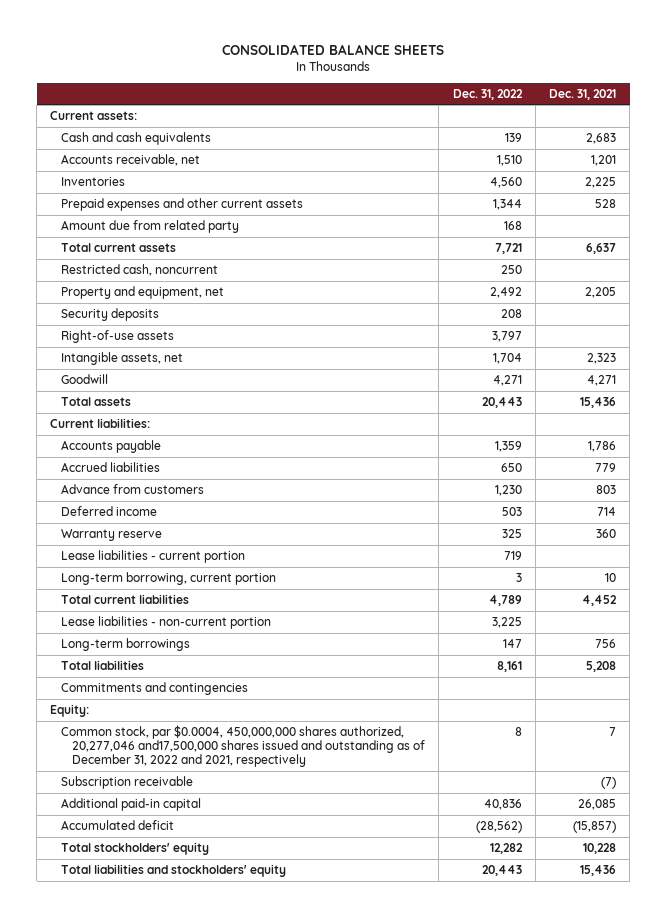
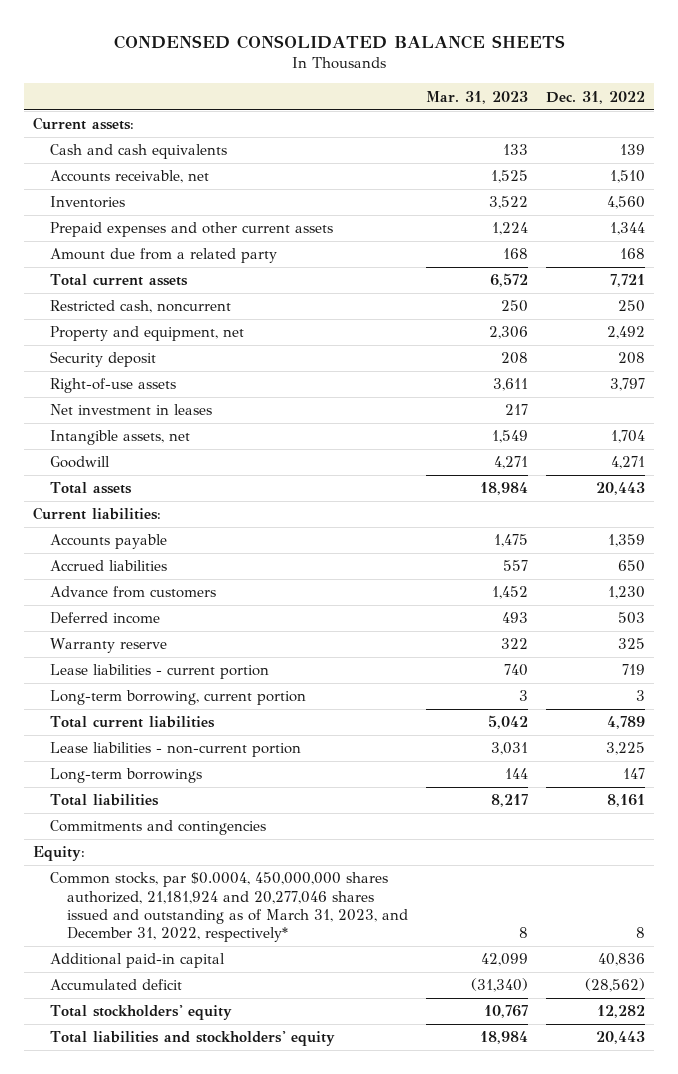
- CONSOLIDATED BALANCE SHEETS
+ CONDENSED CONSOLIDATED BALANCE SHEETS
- | Dec. 31, 2022 | Dec. 31, 2021
+ | Mar. 31, 2023 | Dec. 31, 2022
- Amount due from related party | 168 |
+ Amount due from a related party | 168 | 168
- Security deposits | 208 |
+ Security deposit | 208 | 208
+ Net investment in leases | 217 |
- Common stock, par $0.0004, 450,000,000 shares authorized, 20,277,046 and17,500,000 shares issued and outstanding as of December 31, 2022 and 2021, respectively | 8 | 7
- Subscription receivable | | (7)
+ Common stocks, par $0.0004, 450,000,000 shares authorized, 21,181,924 and 20,277,046 shares issued and outstanding as of March 31, 2023, and December 31, 2022, respectively* | 8 | 8

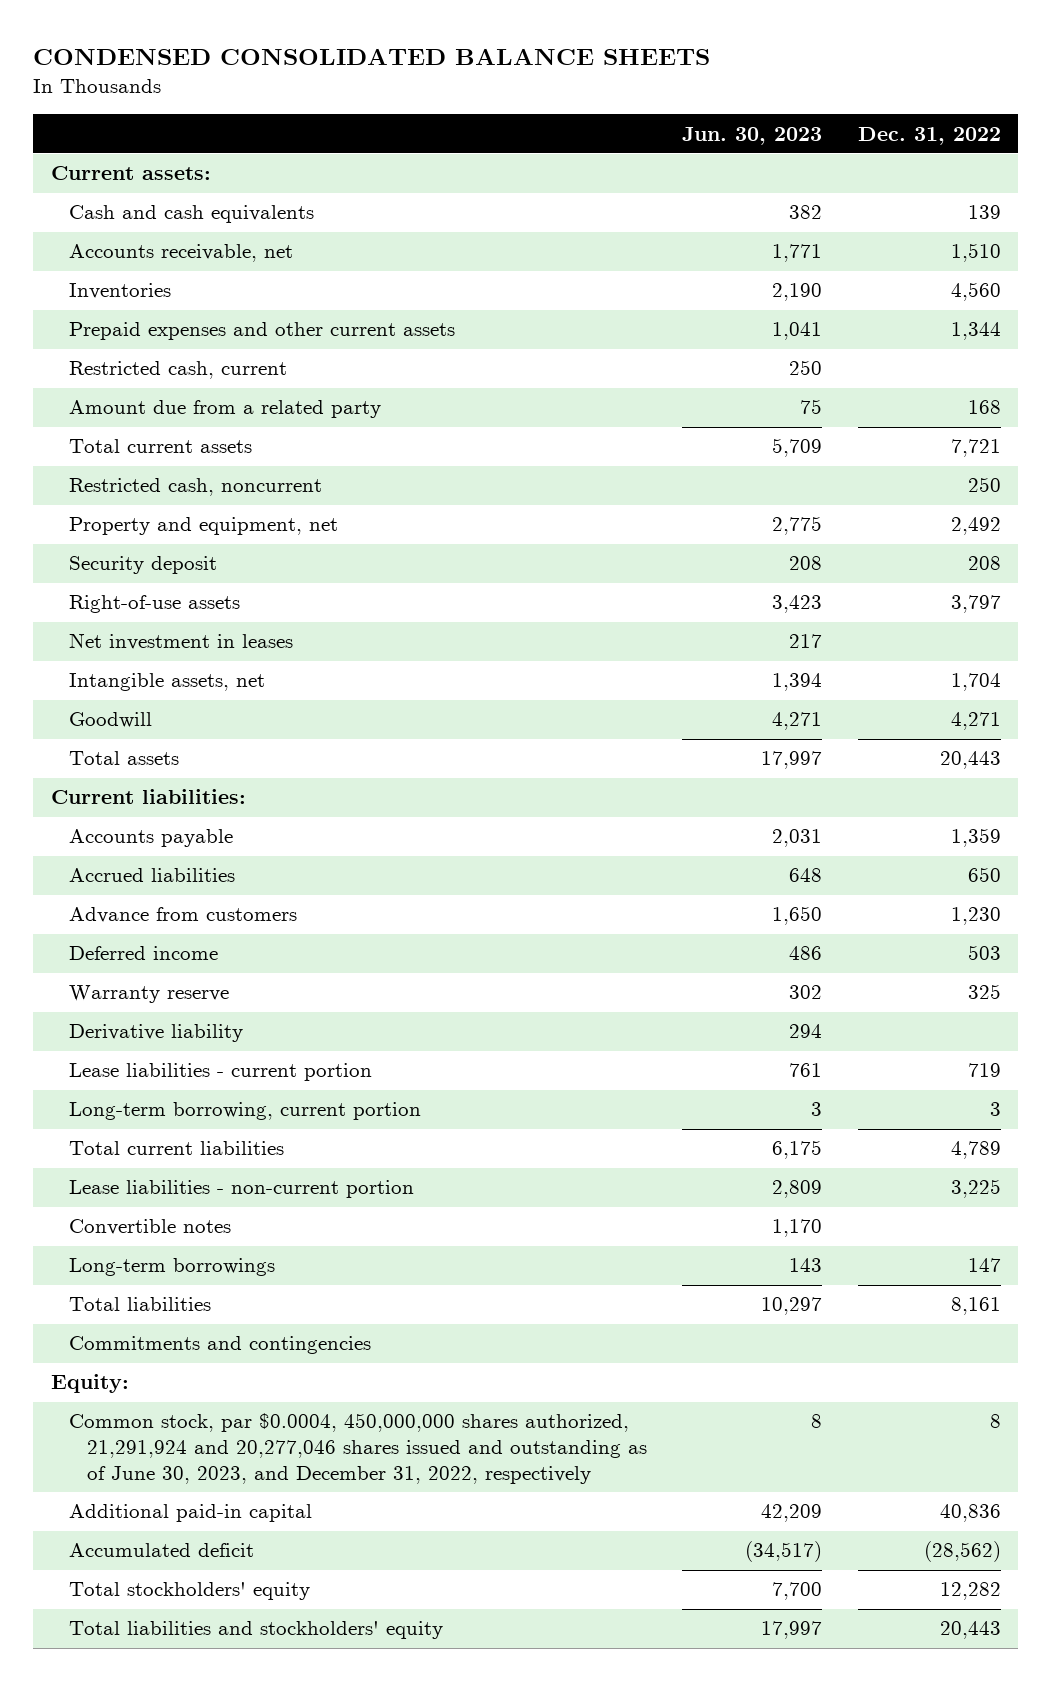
- | Mar. 31, 2023 | Dec. 31, 2022
+ | Jun. 30, 2023 | Dec. 31, 2022
+ Restricted cash, current | 250 |
+ Derivative liability | 294 |
+ Convertible notes | 1,170 |
- Common stocks, par $0.0004, 450,000,000 shares authorized, 21,181,924 and 20,277,046 shares issued and outstanding as of March 31, 2023, and December 31, 2022, respectively* | 8 | 8
+ Common stock, par $0.0004, 450,000,000 shares authorized, 21,291,924 and 20,277,046 shares issued and outstanding as of June 30, 2023, and December 31, 2022, respectively | 8 | 8

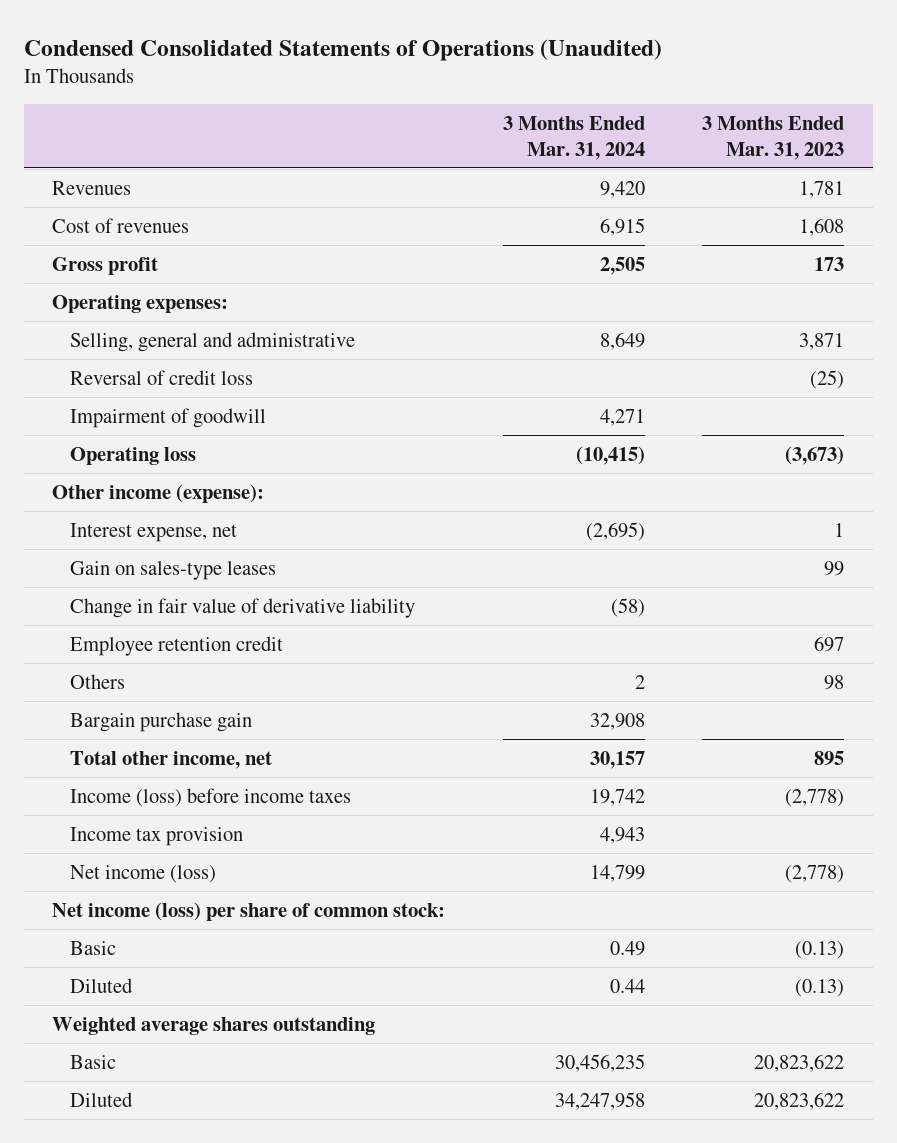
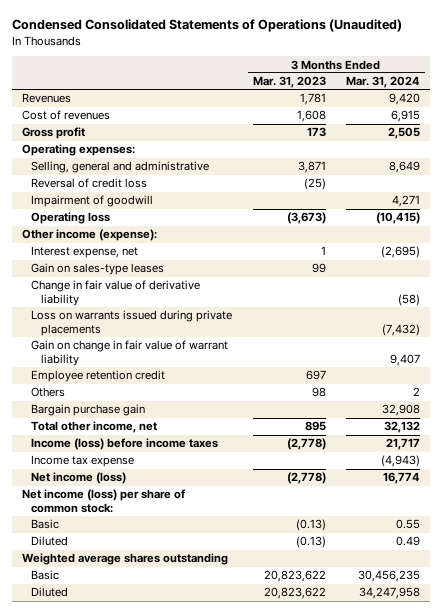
- | 3 Months Ended Mar. 31, 2024 | 3 Months Ended Mar. 31, 2023
+ | 3 Months Ended Mar. 31, 2023 | 3 Months Ended Mar. 31, 2024
+ Loss on warrants issued during private placements | | (7,432)
+ Gain on change in fair value of warrant liability | | 9,407
- Total other income, net | 30,157 | 895
- Income (loss) before income taxes | 19,742 | (2,778)
- Income tax provision | 4,943 |
- Net income (loss) | 14,799 | (2,778)
+ Total other income, net | 895 | 32,132
+ Income (loss) before income taxes | (2,778) | 21,717
+ Income tax expense | | (4,943)
+ Net income (loss) | (2,778) | 16,774
- Basic | 0.49 | (0.13)
- Diluted | 0.44 | (0.13)
+ Basic | (0.13) | 0.55
+ Diluted | (0.13) | 0.49

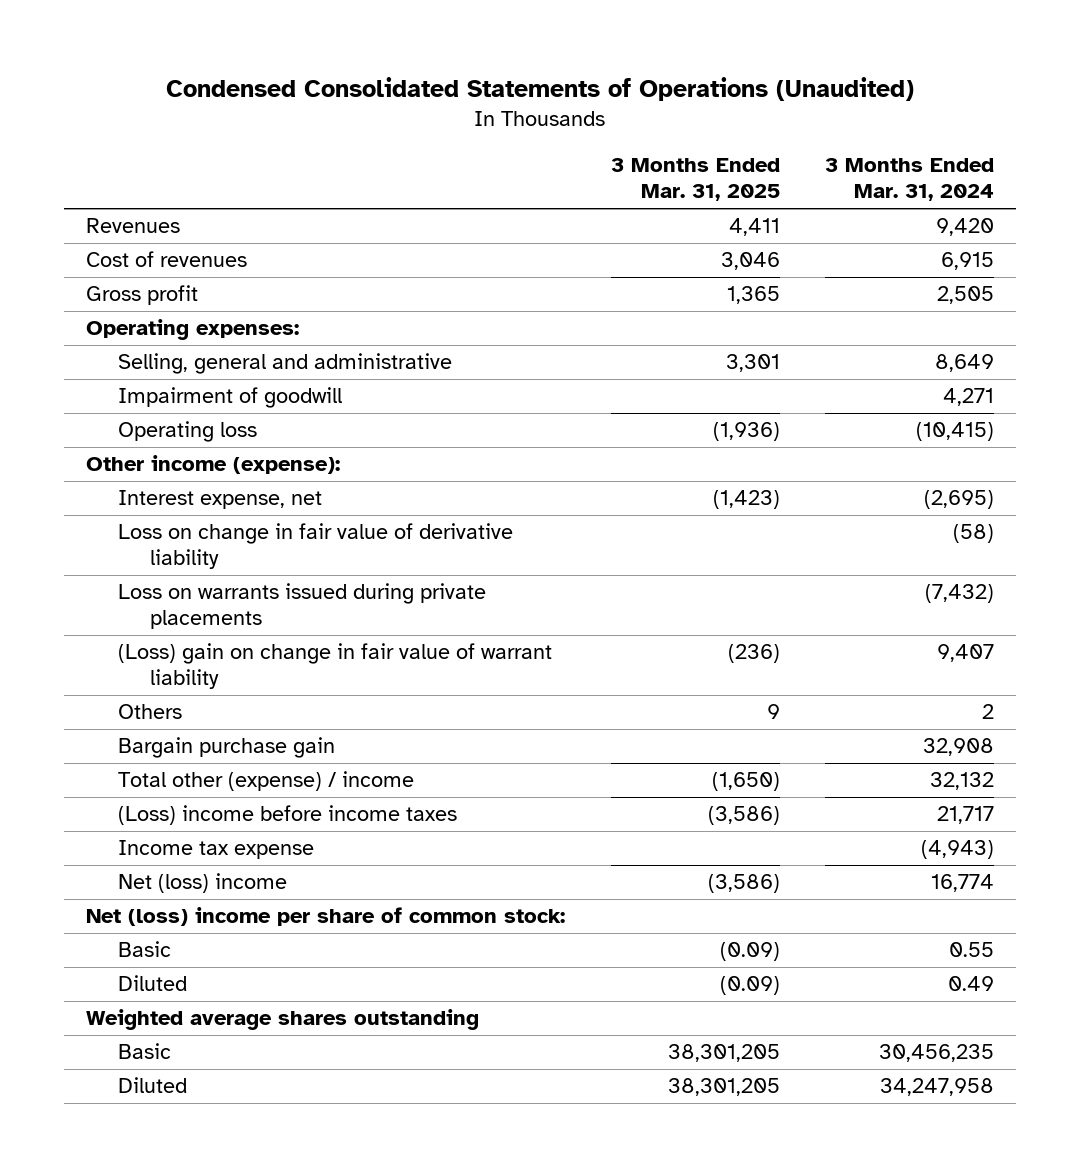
- | 3 Months Ended Mar. 31, 2023 | 3 Months Ended Mar. 31, 2024
+ | 3 Months Ended Mar. 31, 2025 | 3 Months Ended Mar. 31, 2024
- Reversal of credit loss | (25) |
- Gain on sales-type leases | 99 |
- Change in fair value of derivative liability | | (58)
+ Loss on change in fair value of derivative liability | | (58)
- Gain on change in fair value of warrant liability | | 9,407
- Employee retention credit | 697 |
+ (Loss) gain on change in fair value of warrant liability | (236) | 9,407
- Total other income, net | 895 | 32,132
- Income (loss) before income taxes | (2,778) | 21,717
+ Total other (expense) / income | (1,650) | 32,132
+ (Loss) income before income taxes | (3,586) | 21,717
- Net income (loss) | (2,778) | 16,774
- Net income (loss) per share of common stock:
+ Net (loss) income | (3,586) | 16,774
+ Net (loss) income per share of common stock:

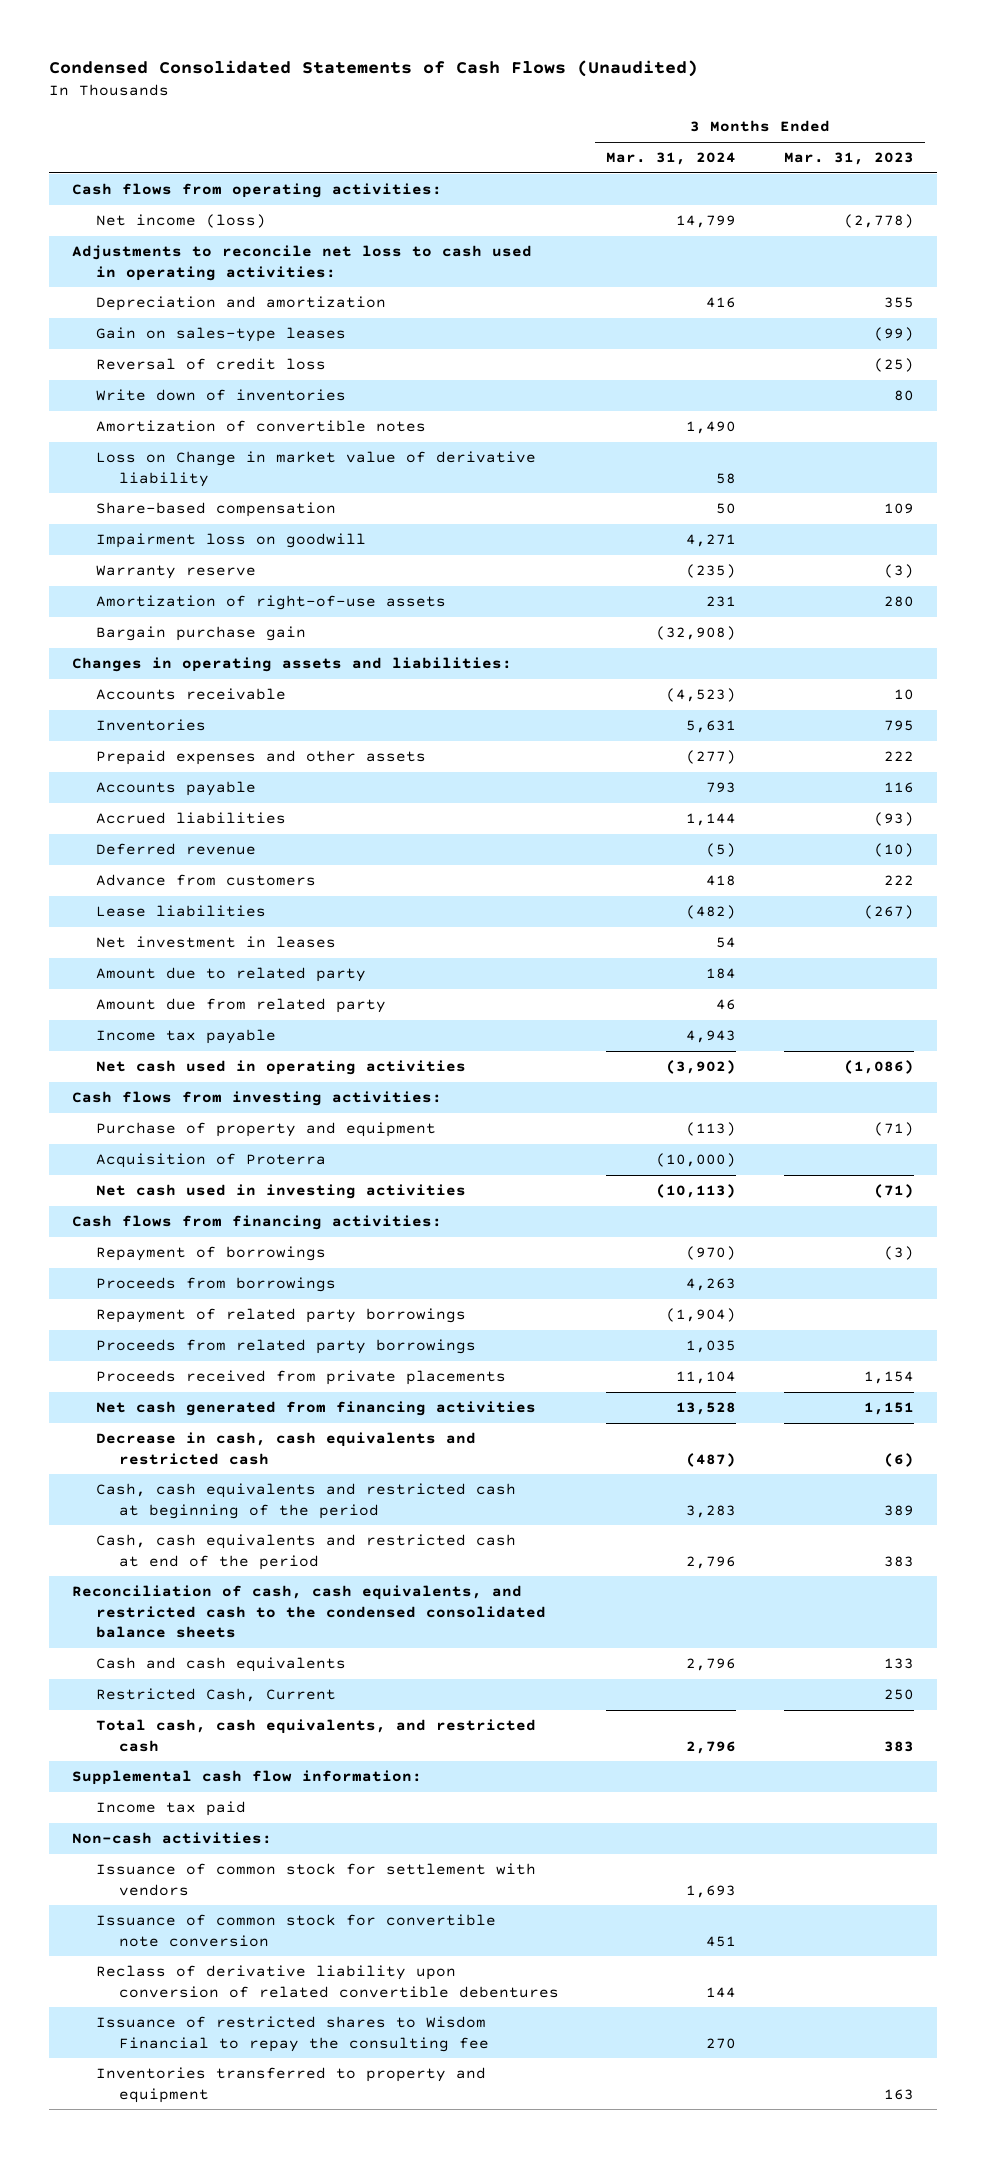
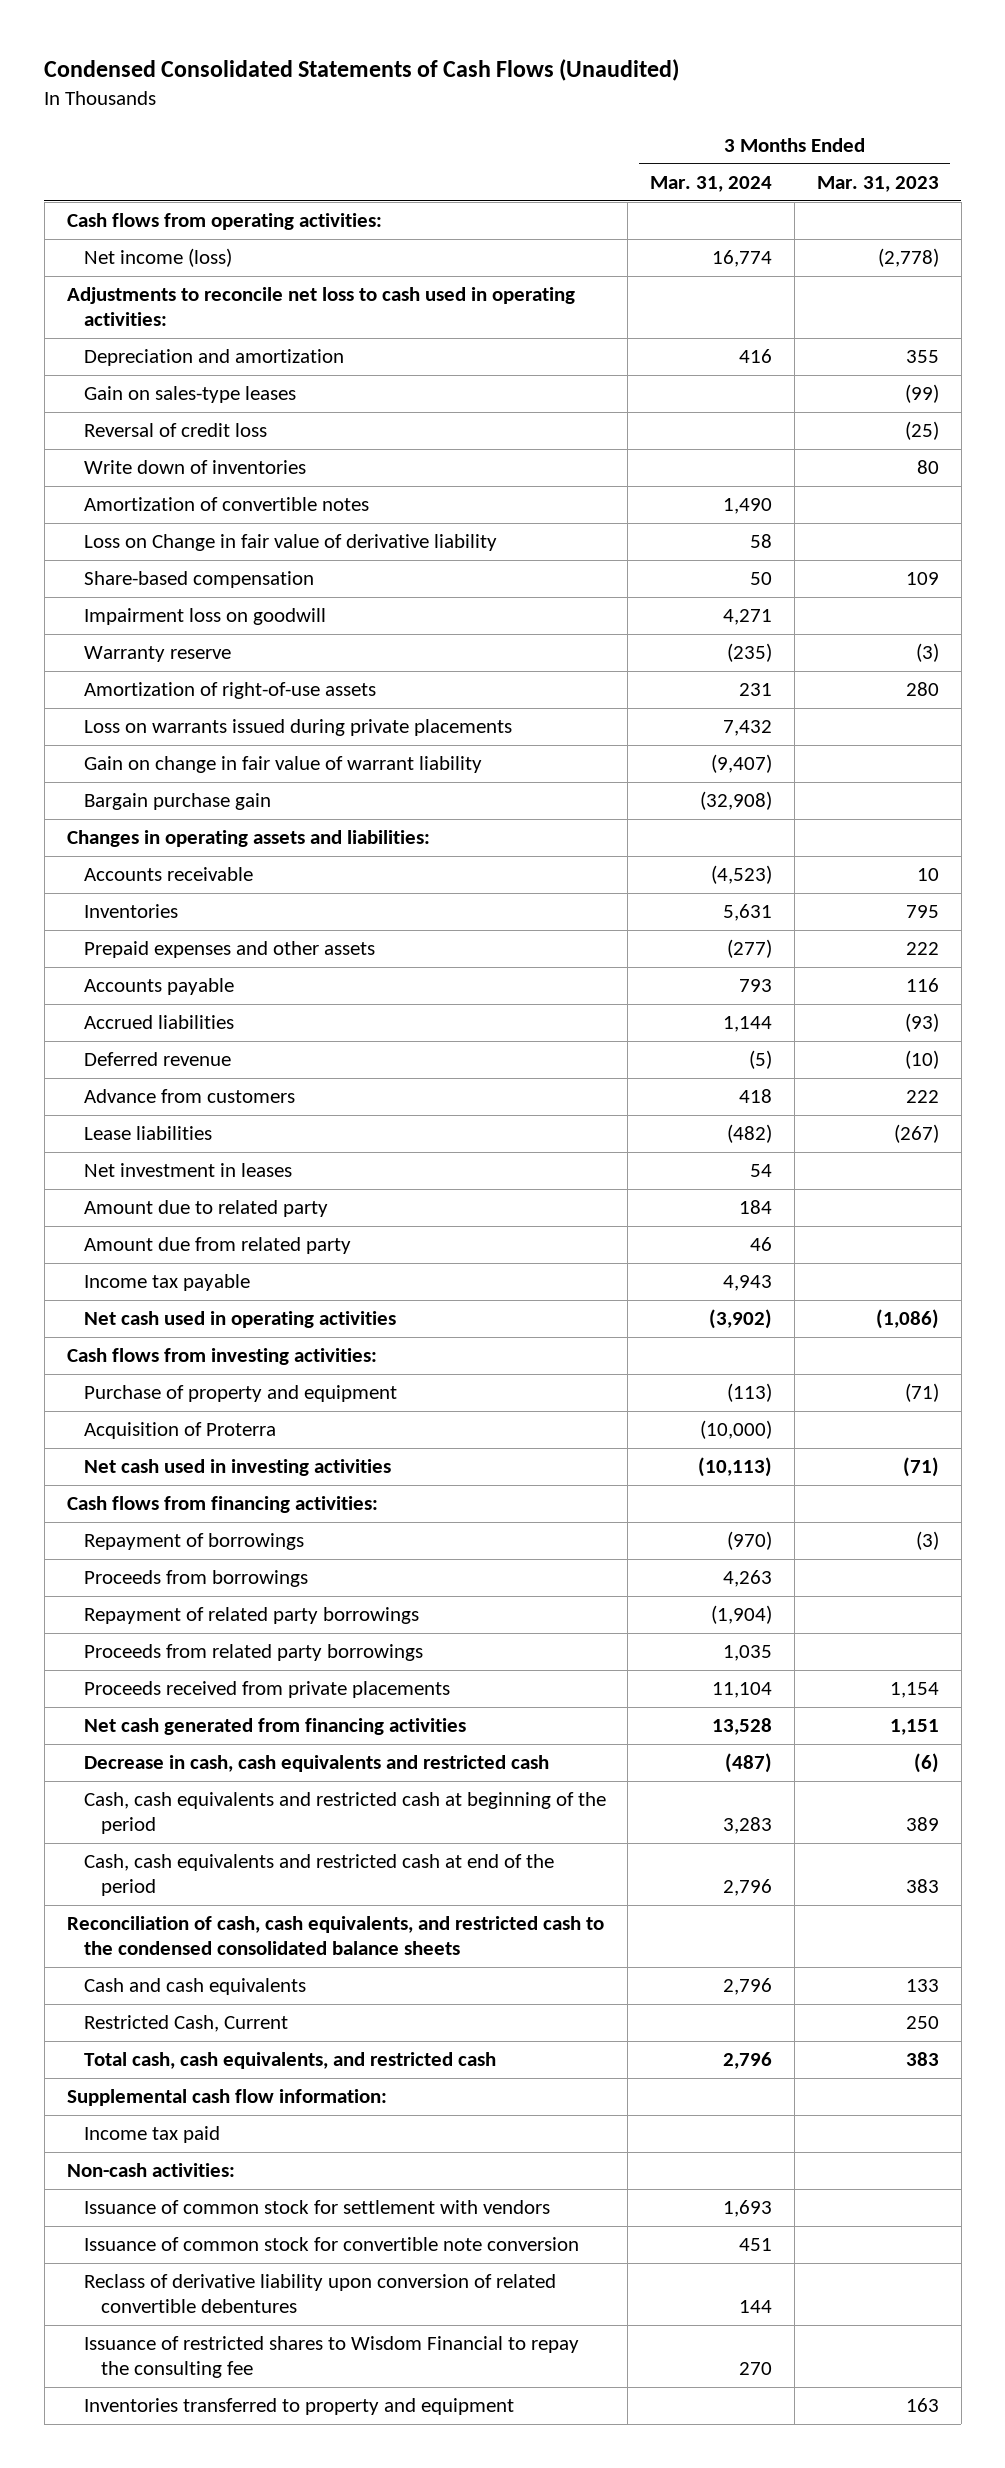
- Net income (loss) | 14,799 | (2,778)
+ Net income (loss) | 16,774 | (2,778)
- Loss on Change in market value of derivative liability | 58 |
+ Loss on Change in fair value of derivative liability | 58 |
+ Loss on warrants issued during private placements | 7,432 |
+ Gain on change in fair value of warrant liability | (9,407) |

